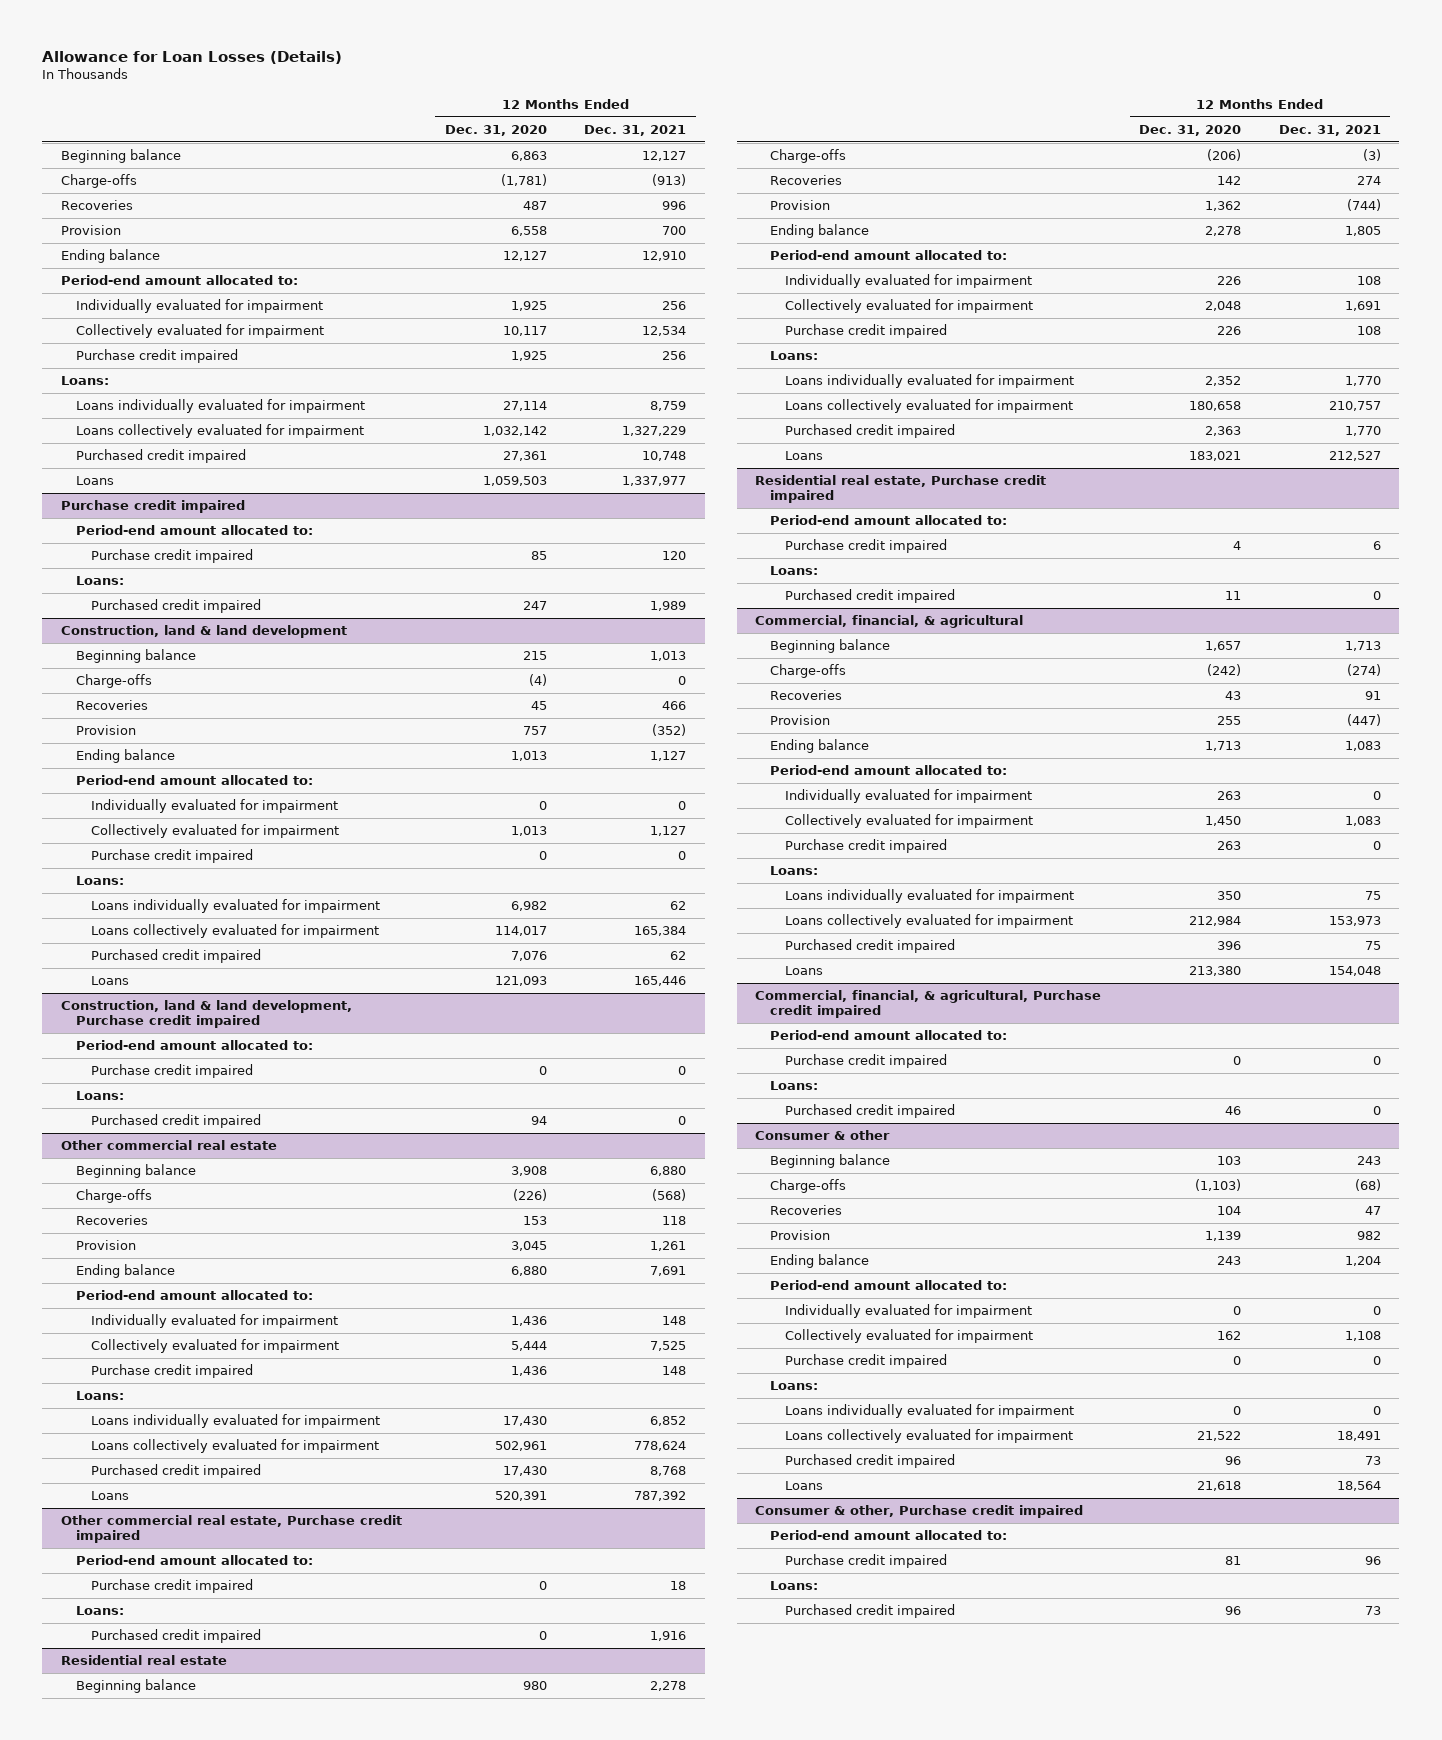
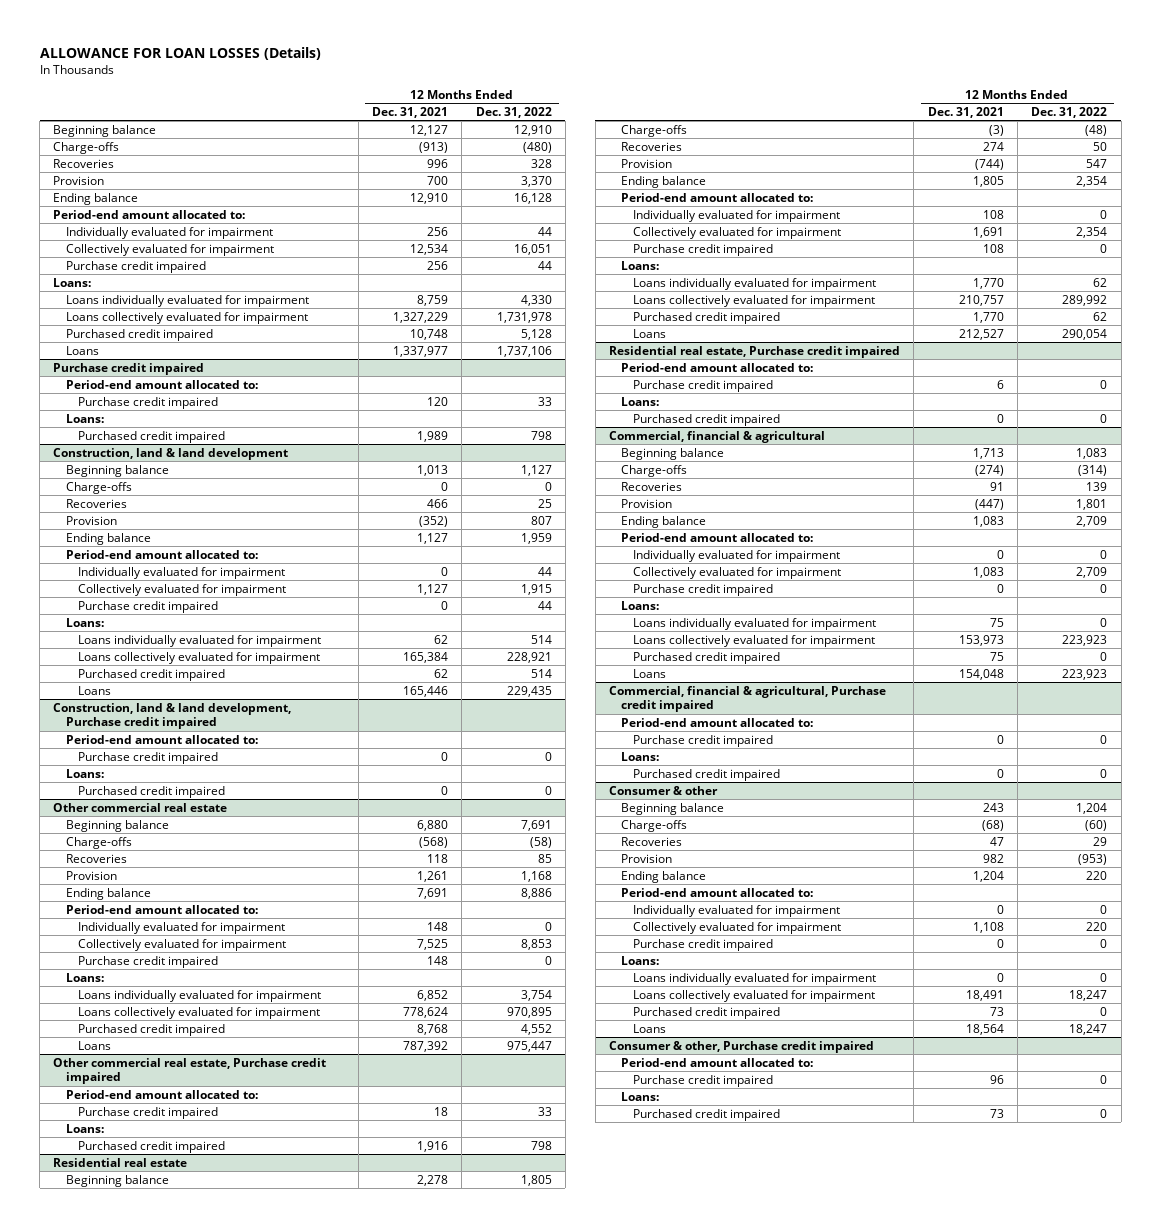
- Allowance for Loan Losses (Details)
+ ALLOWANCE FOR LOAN LOSSES (Details)
- | 12 Months Ended Dec. 31, 2020 | 12 Months Ended Dec. 31, 2021
+ | 12 Months Ended Dec. 31, 2021 | 12 Months Ended Dec. 31, 2022
- Commercial, financial, & agricultural
+ Commercial, financial & agricultural
- Commercial, financial, & agricultural, Purchase credit impaired
+ Commercial, financial & agricultural, Purchase credit impaired

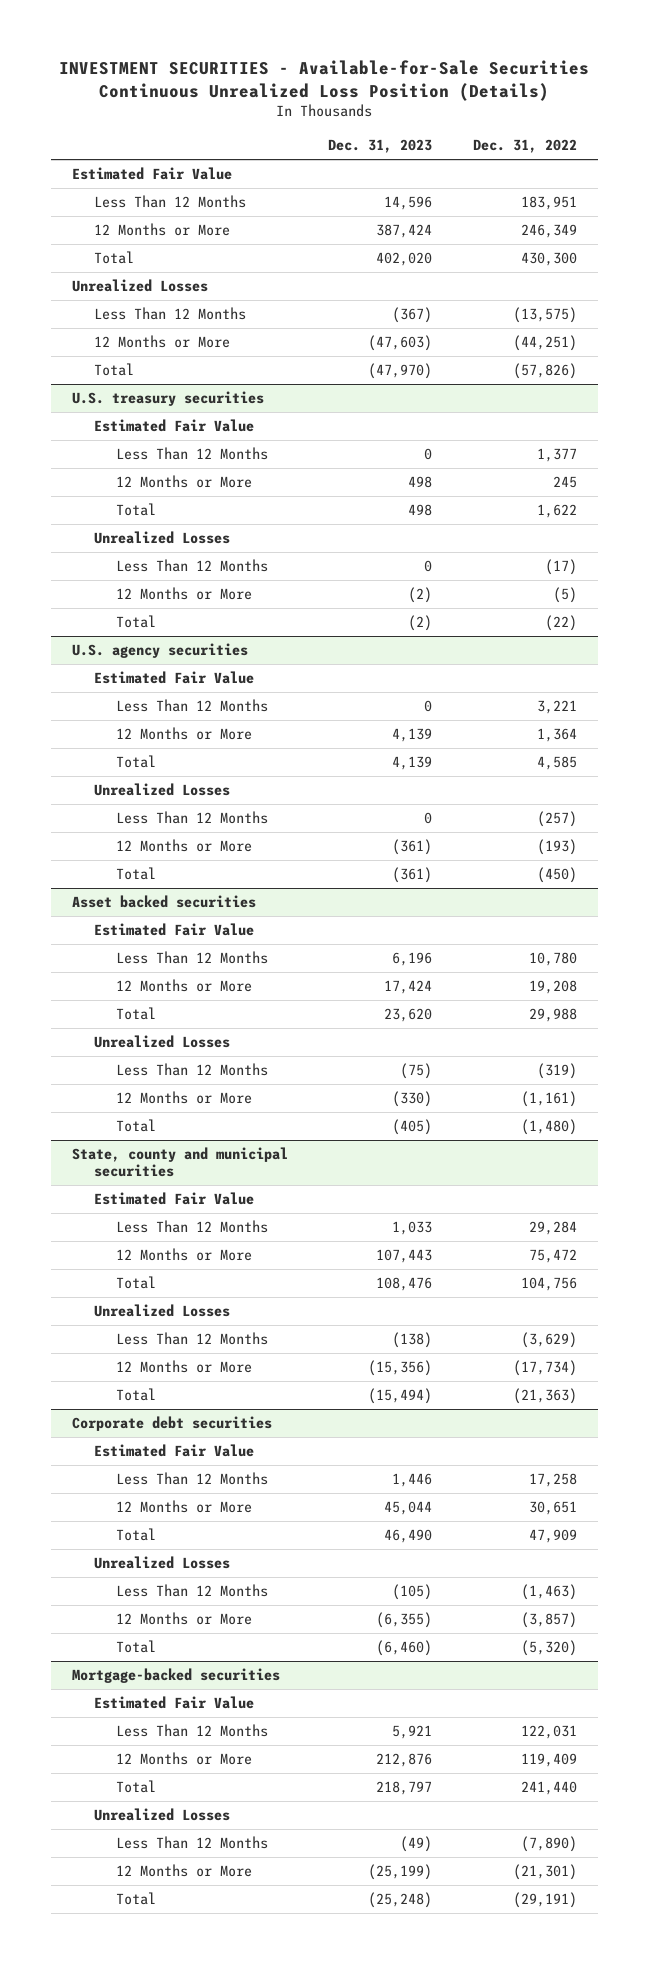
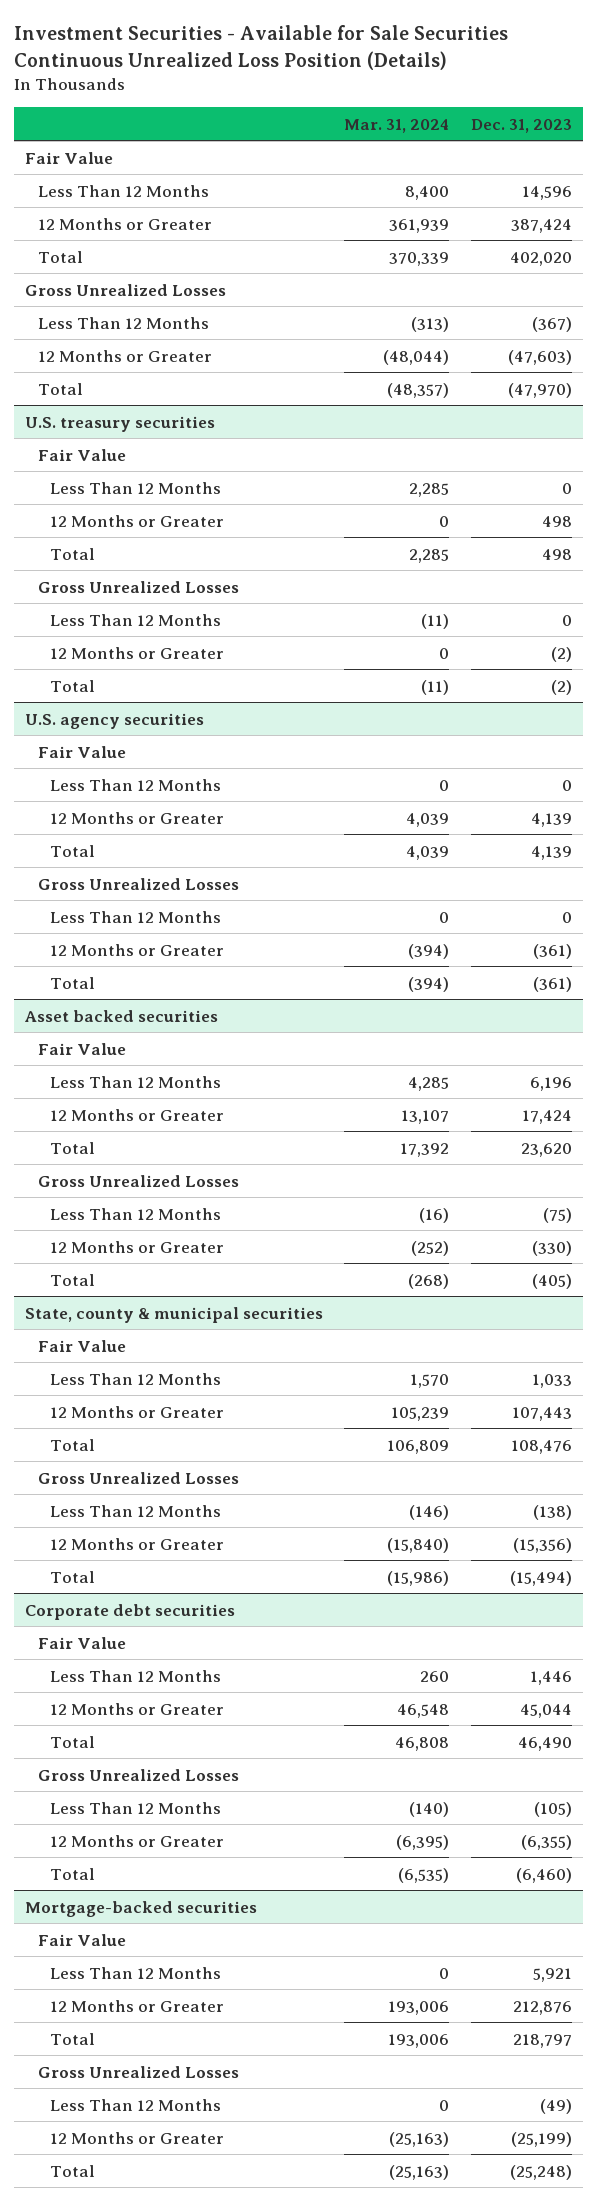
- INVESTMENT SECURITIES - Available-for-Sale Securities Continuous Unrealized Loss Position (Details)
+ Investment Securities - Available for Sale Securities Continuous Unrealized Loss Position (Details)
- | Dec. 31, 2023 | Dec. 31, 2022
+ | Mar. 31, 2024 | Dec. 31, 2023
- Estimated Fair Value
+ Fair Value
- 12 Months or More | 387,424 | 246,349
+ 12 Months or Greater | 361,939 | 387,424
- Unrealized Losses
+ Gross Unrealized Losses
- 12 Months or More | (47,603) | (44,251)
+ 12 Months or Greater | (48,044) | (47,603)
@ U.S. treasury securities
- Estimated Fair Value
+ Fair Value
- 12 Months or More | 498 | 245
+ 12 Months or Greater | 0 | 498
- Unrealized Losses
+ Gross Unrealized Losses
- 12 Months or More | (2) | (5)
+ 12 Months or Greater | 0 | (2)
@ U.S. agency securities
- Estimated Fair Value
+ Fair Value
- 12 Months or More | 4,139 | 1,364
+ 12 Months or Greater | 4,039 | 4,139
- Unrealized Losses
+ Gross Unrealized Losses
- 12 Months or More | (361) | (193)
+ 12 Months or Greater | (394) | (361)
@ Asset backed securities
- Estimated Fair Value
+ Fair Value
- 12 Months or More | 17,424 | 19,208
+ 12 Months or Greater | 13,107 | 17,424
- Unrealized Losses
+ Gross Unrealized Losses
- 12 Months or More | (330) | (1,161)
+ 12 Months or Greater | (252) | (330)
- State, county and municipal securities
- Estimated Fair Value
+ State, county & municipal securities
+ Fair Value
- 12 Months or More | 107,443 | 75,472
+ 12 Months or Greater | 105,239 | 107,443
- Unrealized Losses
+ Gross Unrealized Losses
- 12 Months or More | (15,356) | (17,734)
+ 12 Months or Greater | (15,840) | (15,356)
@ Corporate debt securities
- Estimated Fair Value
+ Fair Value
- 12 Months or More | 45,044 | 30,651
+ 12 Months or Greater | 46,548 | 45,044
- Unrealized Losses
+ Gross Unrealized Losses
- 12 Months or More | (6,355) | (3,857)
+ 12 Months or Greater | (6,395) | (6,355)
@ Mortgage-backed securities
- Estimated Fair Value
+ Fair Value
- 12 Months or More | 212,876 | 119,409
+ 12 Months or Greater | 193,006 | 212,876
- Unrealized Losses
+ Gross Unrealized Losses
- 12 Months or More | (25,199) | (21,301)
+ 12 Months or Greater | (25,163) | (25,199)

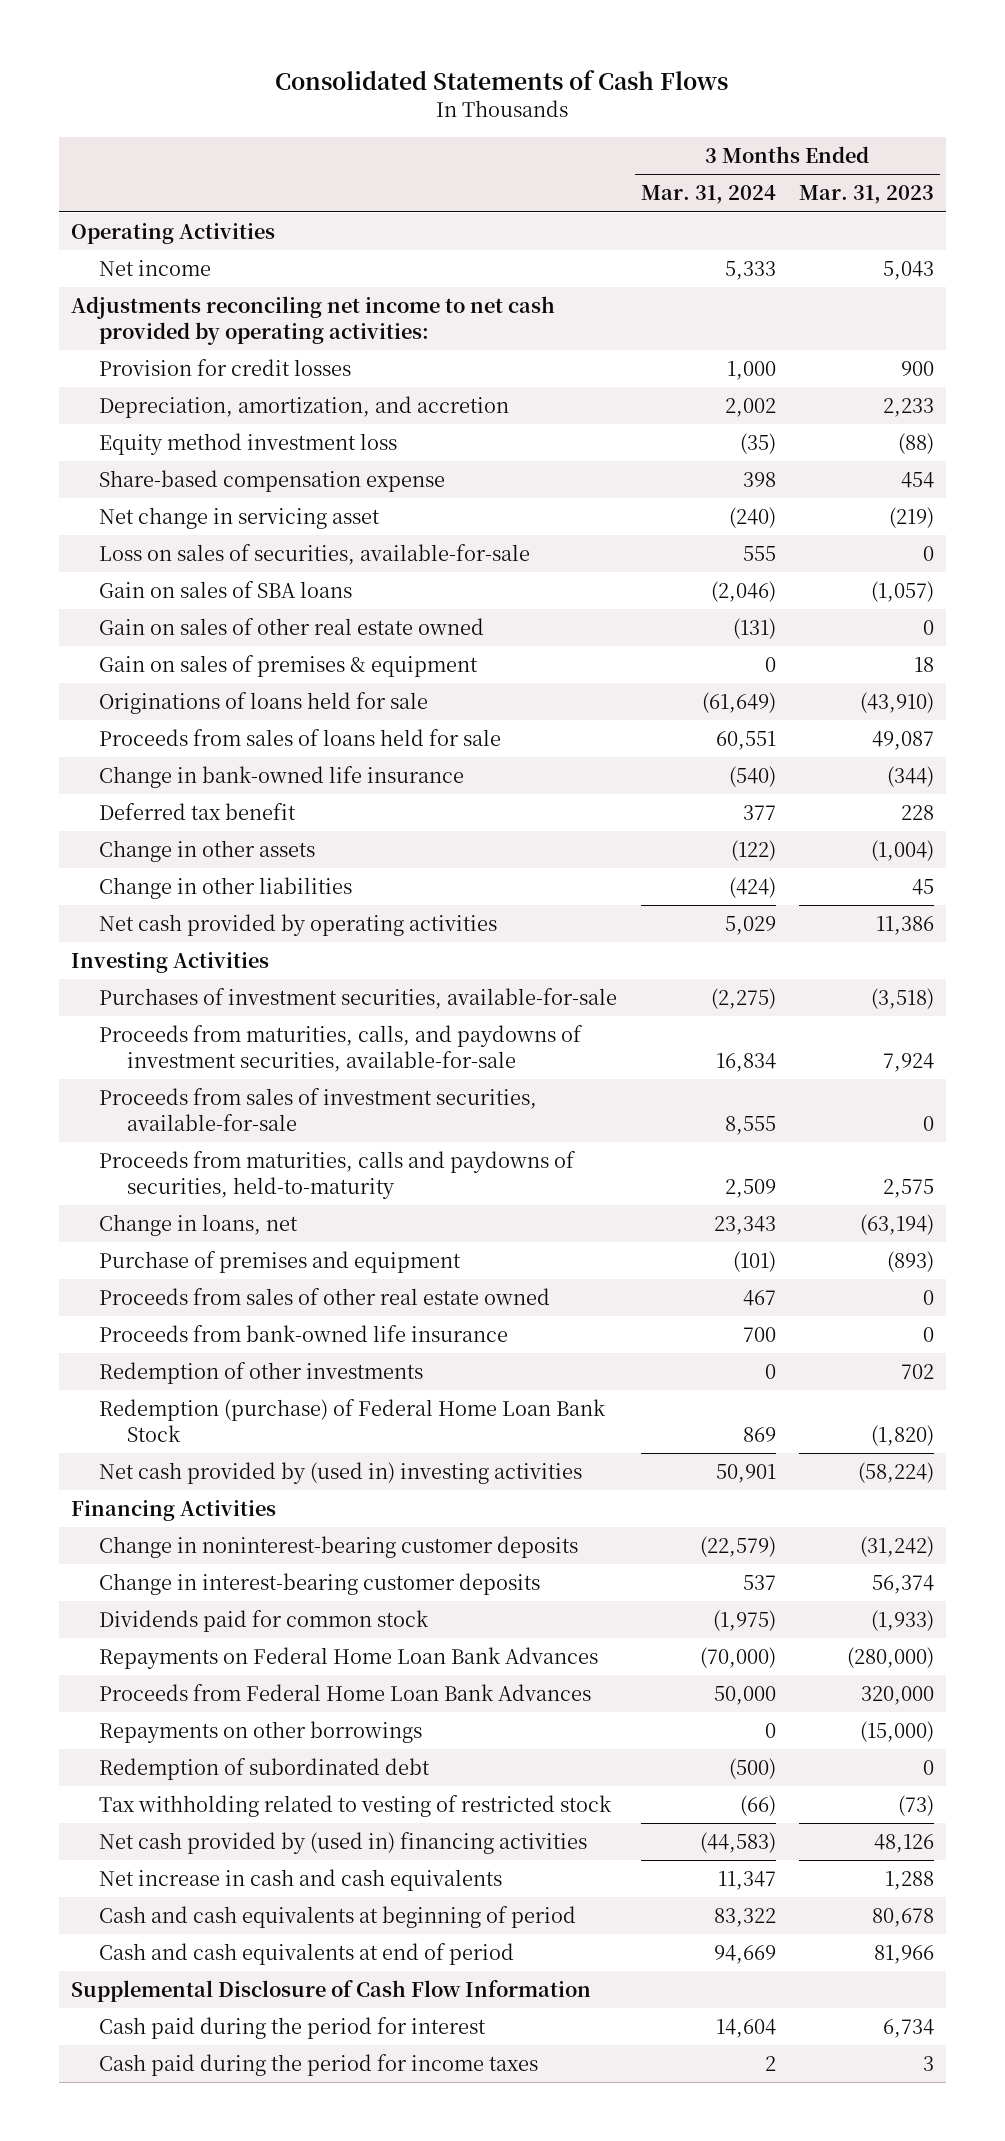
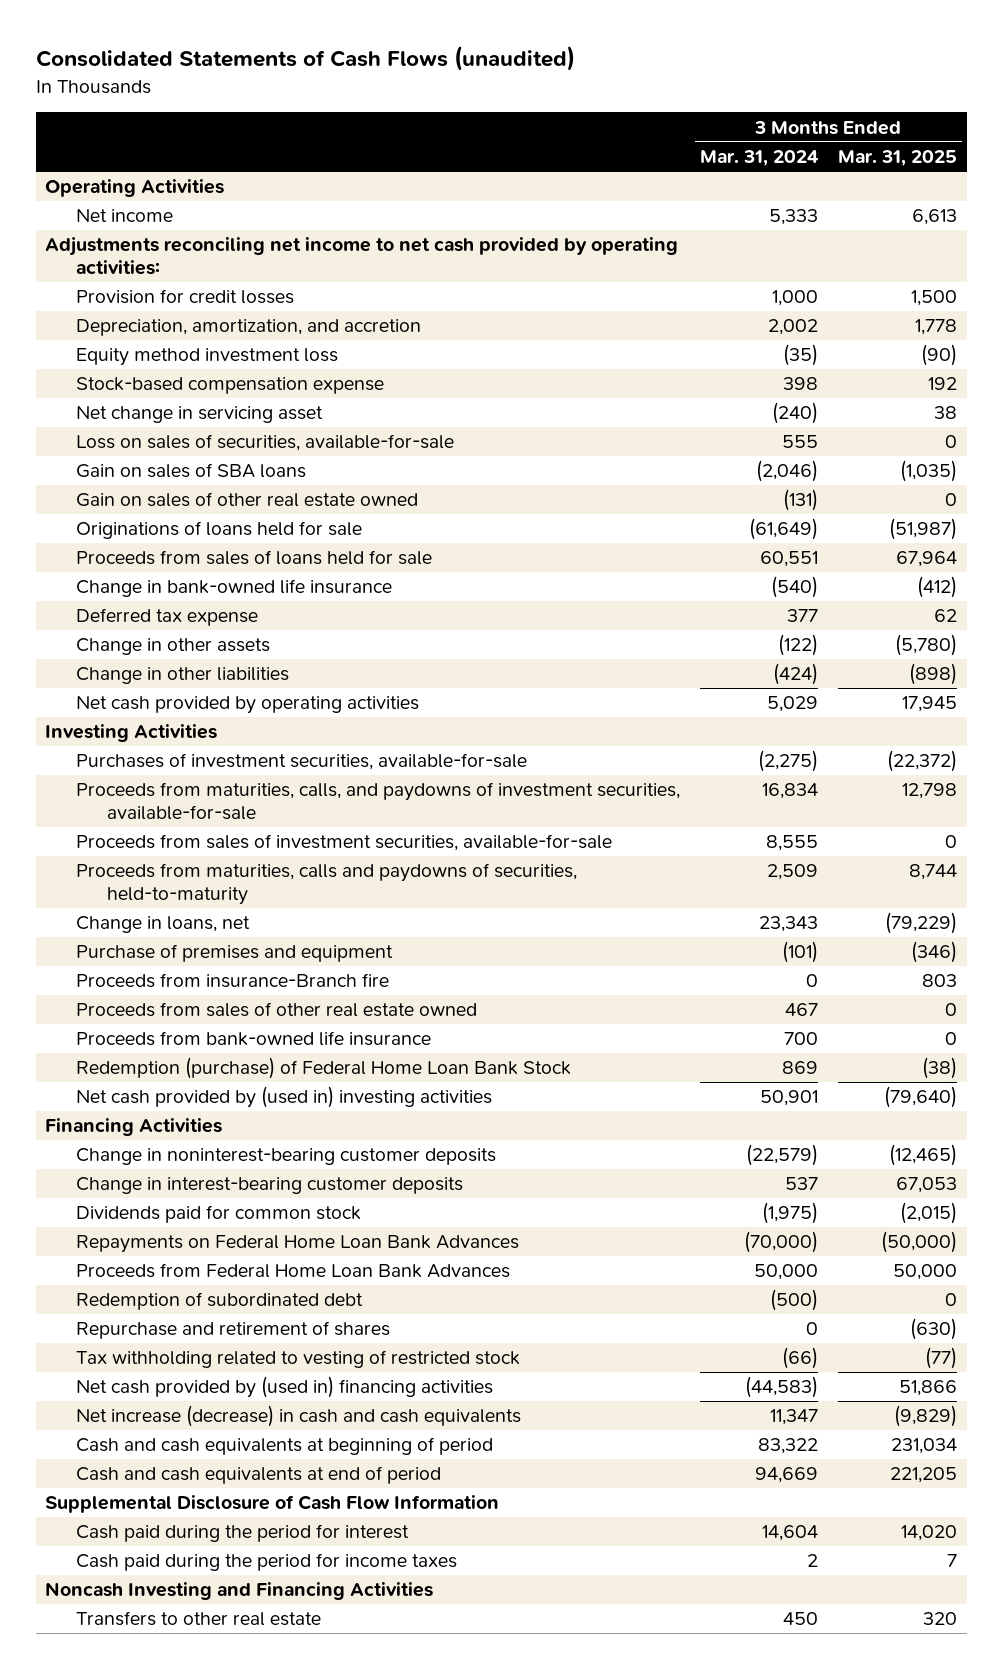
- Consolidated Statements of Cash Flows
+ Consolidated Statements of Cash Flows (unaudited)
- | 3 Months Ended Mar. 31, 2024 | 3 Months Ended Mar. 31, 2023
+ | 3 Months Ended Mar. 31, 2024 | 3 Months Ended Mar. 31, 2025
- Share-based compensation expense | 398 | 454
+ Stock-based compensation expense | 398 | 192
- Gain on sales of premises & equipment | 0 | 18
- Deferred tax benefit | 377 | 228
+ Deferred tax expense | 377 | 62
+ Proceeds from insurance-Branch fire | 0 | 803
- Redemption of other investments | 0 | 702
- Repayments on other borrowings | 0 | (15,000)
+ Repurchase and retirement of shares | 0 | (630)
- Net increase in cash and cash equivalents | 11,347 | 1,288
+ Net increase (decrease) in cash and cash equivalents | 11,347 | (9,829)
+ Noncash Investing and Financing Activities
+ Transfers to other real estate | 450 | 320

